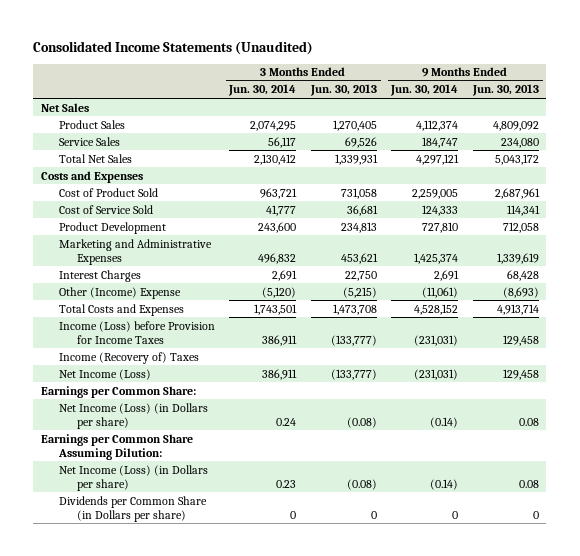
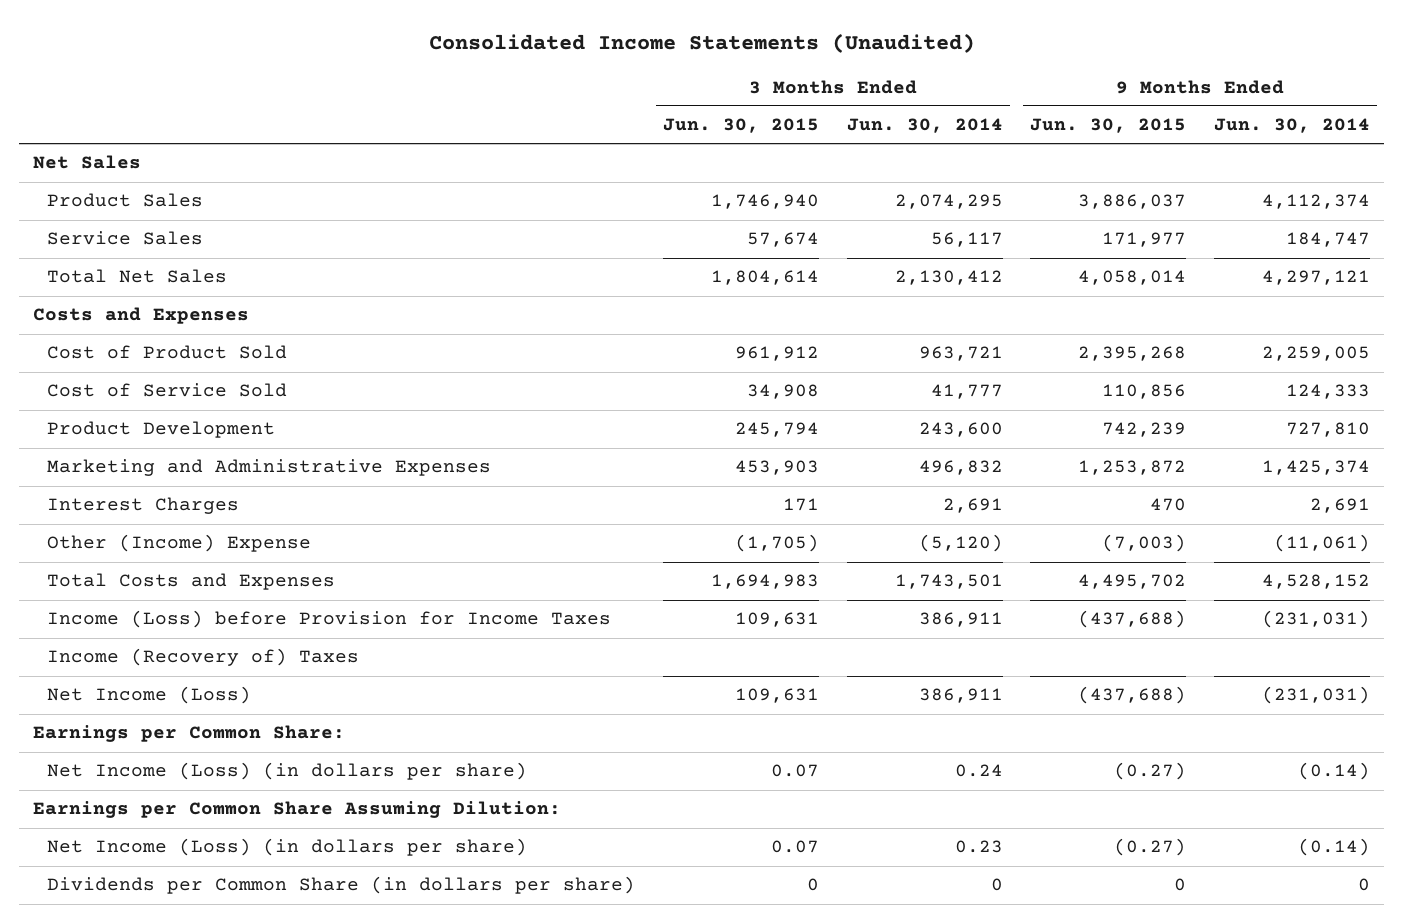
- | 3 Months Ended Jun. 30, 2014 | 3 Months Ended Jun. 30, 2013 | 9 Months Ended Jun. 30, 2014 | 9 Months Ended Jun. 30, 2013
+ | 3 Months Ended Jun. 30, 2015 | 3 Months Ended Jun. 30, 2014 | 9 Months Ended Jun. 30, 2015 | 9 Months Ended Jun. 30, 2014
- Net Income (Loss) (in Dollars per share) | 0.24 | (0.08) | (0.14) | 0.08
+ Net Income (Loss) (in dollars per share) | 0.07 | 0.24 | (0.27) | (0.14)
- Net Income (Loss) (in Dollars per share) | 0.23 | (0.08) | (0.14) | 0.08
- Dividends per Common Share (in Dollars per share) | 0 | 0 | 0 | 0
+ Net Income (Loss) (in dollars per share) | 0.07 | 0.23 | (0.27) | (0.14)
+ Dividends per Common Share (in dollars per share) | 0 | 0 | 0 | 0

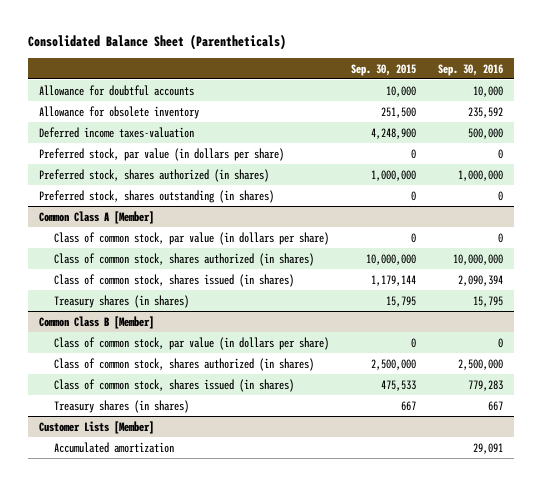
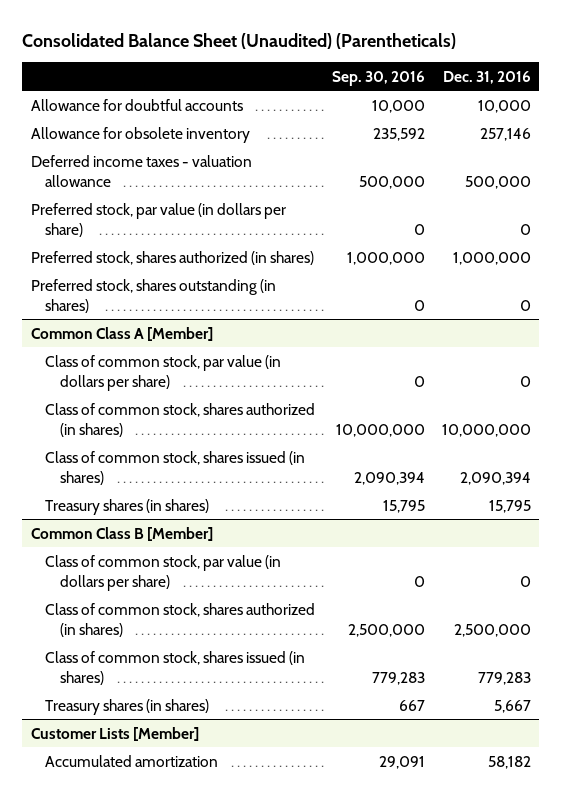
- Consolidated Balance Sheet (Parentheticals)
+ Consolidated Balance Sheet (Unaudited) (Parentheticals)
- | Sep. 30, 2015 | Sep. 30, 2016
+ | Sep. 30, 2016 | Dec. 31, 2016
- Deferred income taxes-valuation | 4,248,900 | 500,000
+ Deferred income taxes - valuation allowance | 500,000 | 500,000

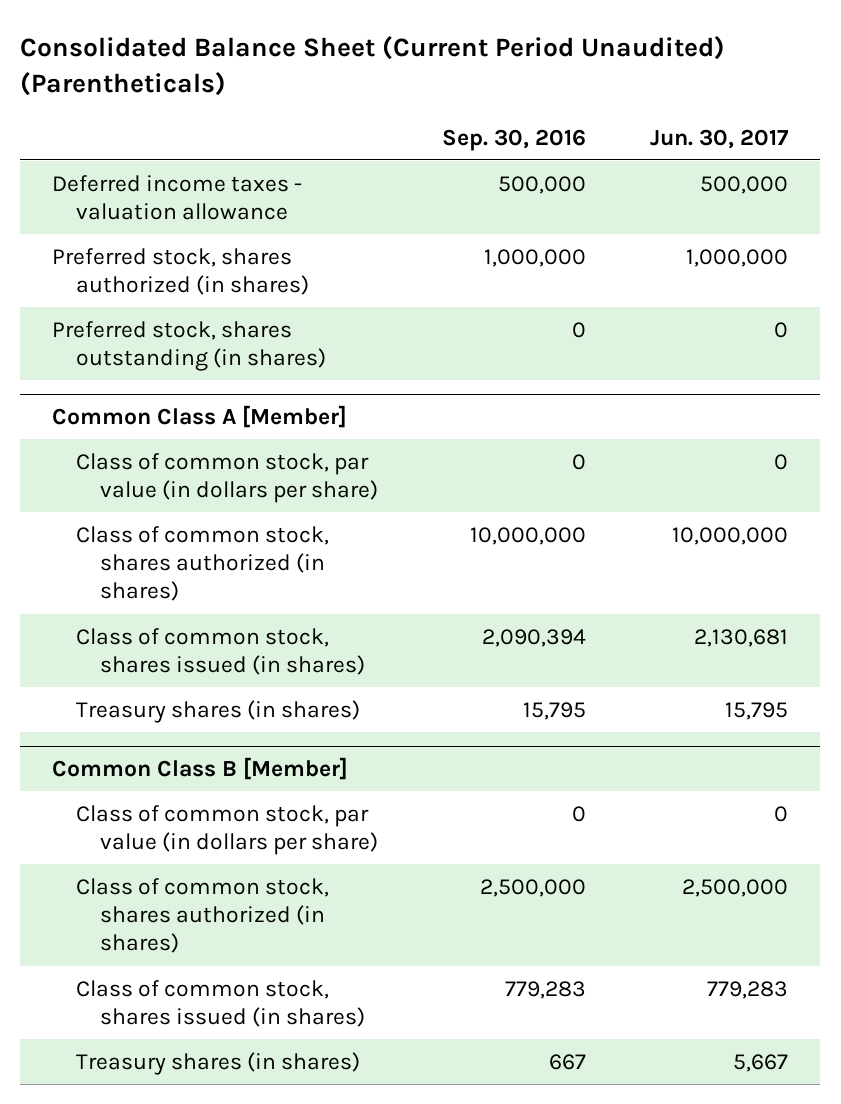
- Consolidated Balance Sheet (Unaudited) (Parentheticals)
+ Consolidated Balance Sheet (Current Period Unaudited) (Parentheticals)
- | Sep. 30, 2016 | Dec. 31, 2016
+ | Sep. 30, 2016 | Jun. 30, 2017
- Allowance for doubtful accounts | 10,000 | 10,000
- Allowance for obsolete inventory | 235,592 | 257,146
- Preferred stock, par value (in dollars per share) | 0 | 0
- Customer Lists [Member]
- Accumulated amortization | 29,091 | 58,182

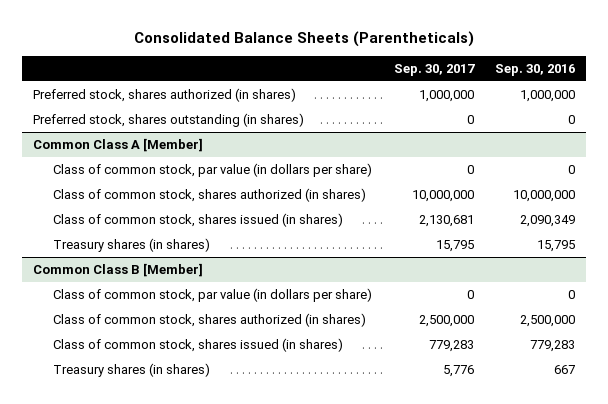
- Consolidated Balance Sheet (Current Period Unaudited) (Parentheticals)
+ Consolidated Balance Sheets (Parentheticals)
- | Sep. 30, 2016 | Jun. 30, 2017
+ | Sep. 30, 2017 | Sep. 30, 2016
- Deferred income taxes - valuation allowance | 500,000 | 500,000
@ Common Class A [Member]
- Class of common stock, shares issued (in shares) | 2,090,394 | 2,130,681
+ Class of common stock, shares issued (in shares) | 2,130,681 | 2,090,349

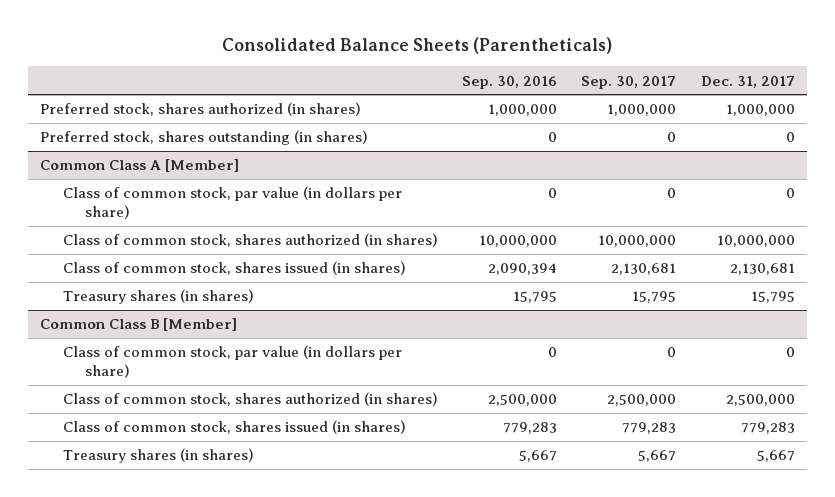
- | Sep. 30, 2017 | Sep. 30, 2016
+ | Sep. 30, 2016 | Sep. 30, 2017 | Dec. 31, 2017
@ Common Class A [Member]
- Class of common stock, shares issued (in shares) | 2,130,681 | 2,090,349
+ Class of common stock, shares issued (in shares) | 2,090,394 | 2,130,681 | 2,130,681
@ Common Class B [Member]
- Treasury shares (in shares) | 5,776 | 667
+ Treasury shares (in shares) | 5,667 | 5,667 | 5,667

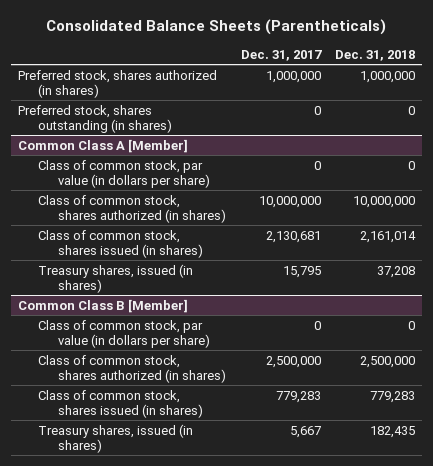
- | Sep. 30, 2016 | Sep. 30, 2017 | Dec. 31, 2017
+ | Dec. 31, 2017 | Dec. 31, 2018
@ Common Class A [Member]
- Treasury shares (in shares) | 15,795 | 15,795 | 15,795
+ Treasury shares, issued (in shares) | 15,795 | 37,208
@ Common Class B [Member]
- Treasury shares (in shares) | 5,667 | 5,667 | 5,667
+ Treasury shares, issued (in shares) | 5,667 | 182,435

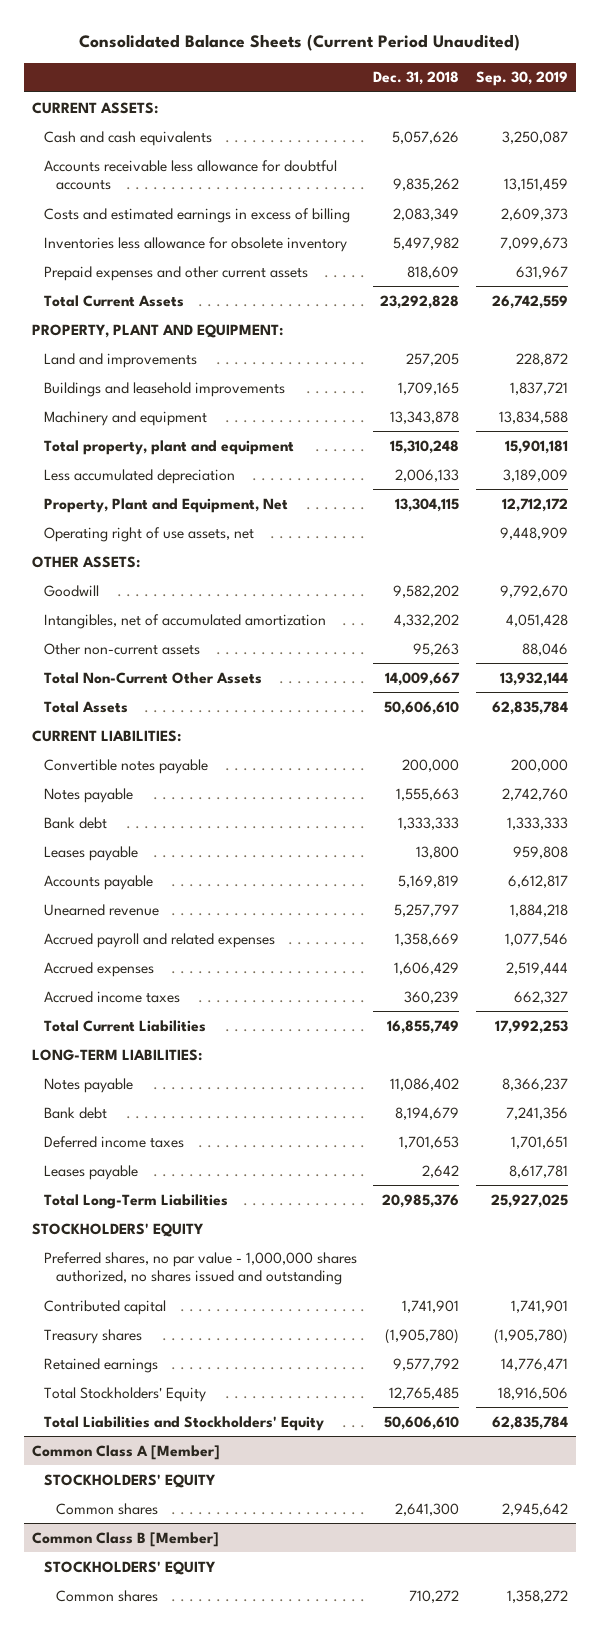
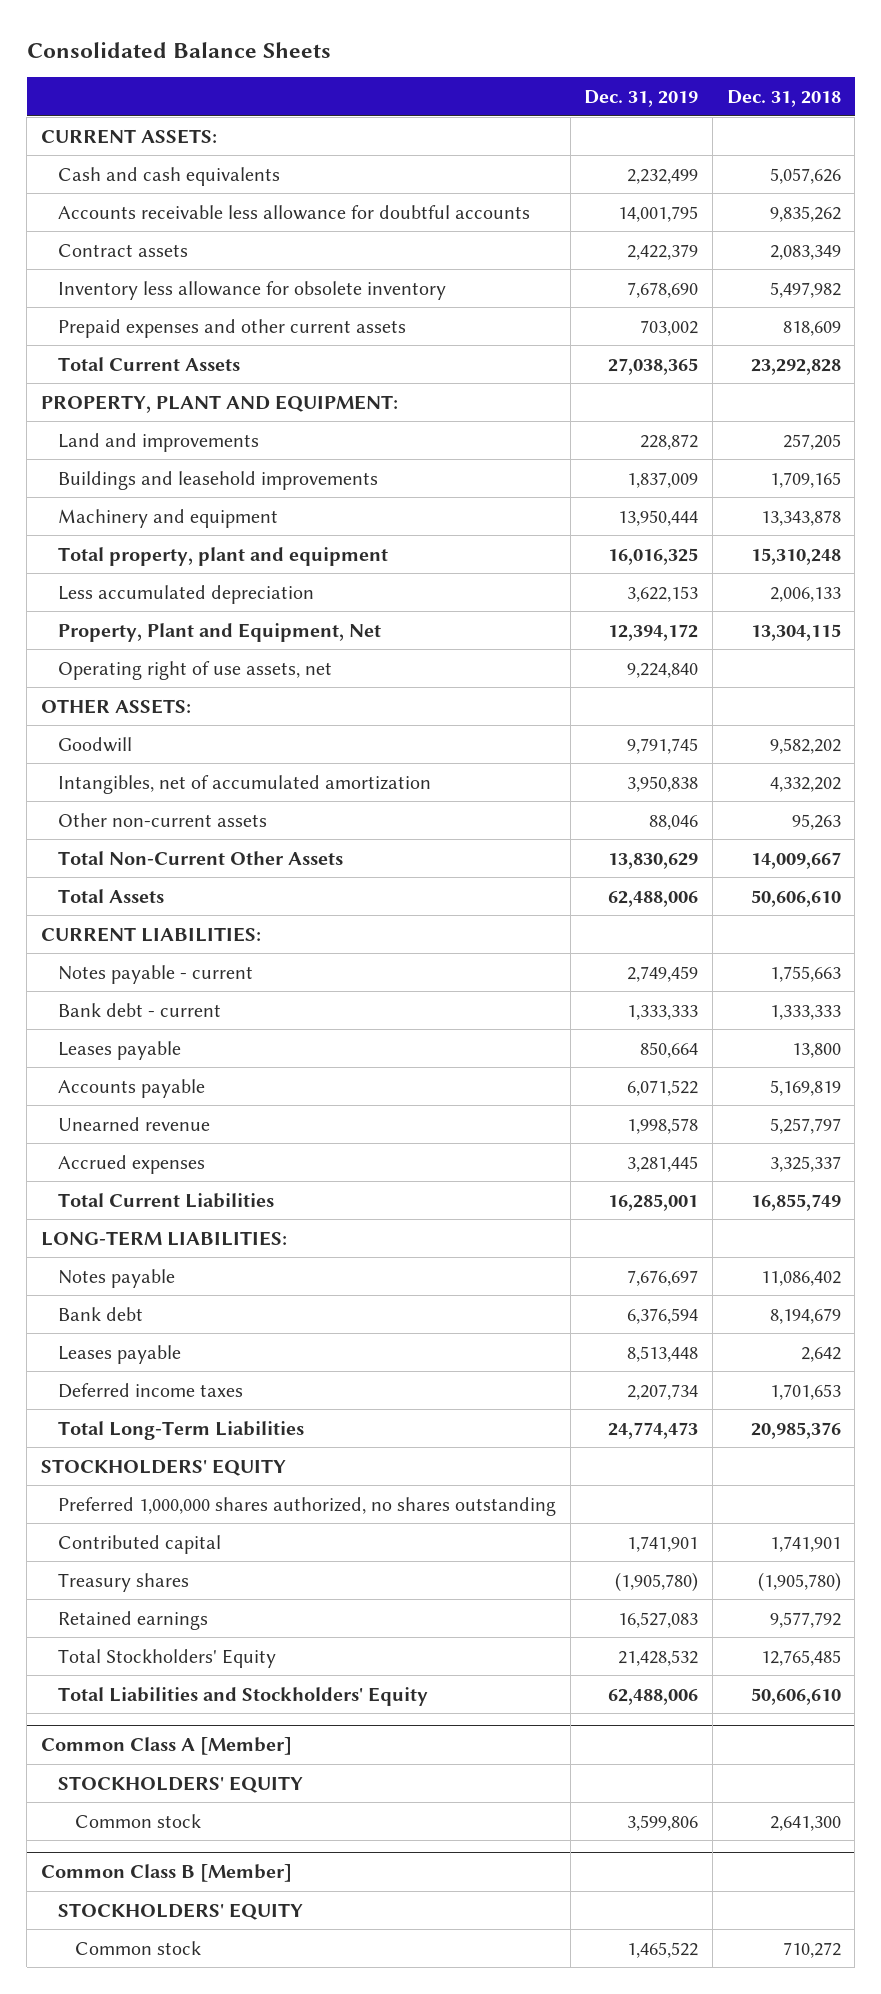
- Consolidated Balance Sheets (Current Period Unaudited)
+ Consolidated Balance Sheets
- | Dec. 31, 2018 | Sep. 30, 2019
+ | Dec. 31, 2019 | Dec. 31, 2018
- Costs and estimated earnings in excess of billing | 2,083,349 | 2,609,373
- Inventories less allowance for obsolete inventory | 5,497,982 | 7,099,673
+ Contract assets | 2,422,379 | 2,083,349
+ Inventory less allowance for obsolete inventory | 7,678,690 | 5,497,982
- Convertible notes payable | 200,000 | 200,000
- Notes payable | 1,555,663 | 2,742,760
- Bank debt | 1,333,333 | 1,333,333
+ Notes payable - current | 2,749,459 | 1,755,663
+ Bank debt - current | 1,333,333 | 1,333,333
- Accrued payroll and related expenses | 1,358,669 | 1,077,546
- Accrued expenses | 1,606,429 | 2,519,444
- Accrued income taxes | 360,239 | 662,327
+ Accrued expenses | 3,281,445 | 3,325,337
moved down: Deferred income taxes | 2,207,734 | 1,701,653
- Preferred shares, no par value - 1,000,000 shares authorized, no shares issued and outstanding
+ Preferred 1,000,000 shares authorized, no shares outstanding
@ Common Class A [Member]
- Common shares | 2,641,300 | 2,945,642
+ Common stock | 3,599,806 | 2,641,300
@ Common Class B [Member]
- Common shares | 710,272 | 1,358,272
+ Common stock | 1,465,522 | 710,272

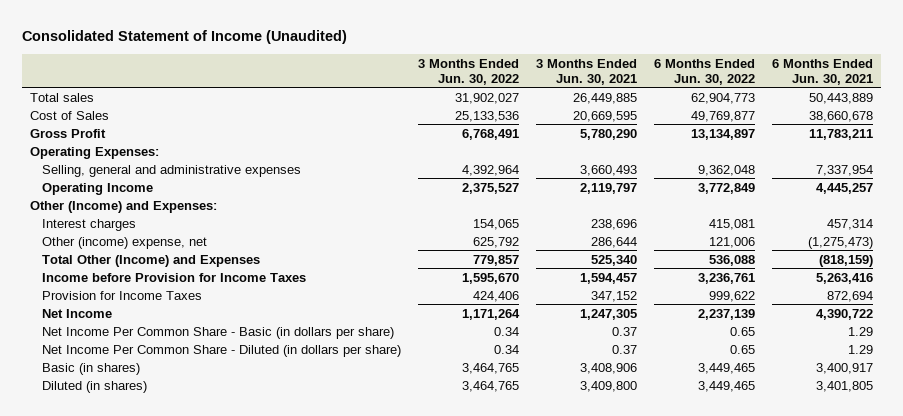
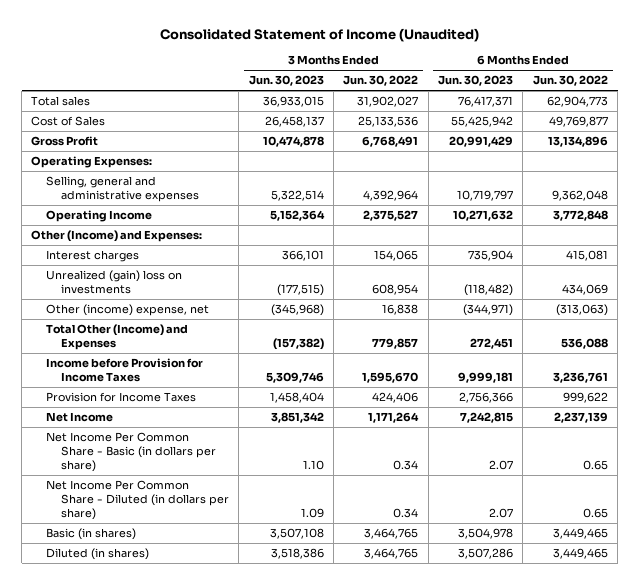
- | 3 Months Ended Jun. 30, 2022 | 3 Months Ended Jun. 30, 2021 | 6 Months Ended Jun. 30, 2022 | 6 Months Ended Jun. 30, 2021
+ | 3 Months Ended Jun. 30, 2023 | 3 Months Ended Jun. 30, 2022 | 6 Months Ended Jun. 30, 2023 | 6 Months Ended Jun. 30, 2022
- Gross Profit | 6,768,491 | 5,780,290 | 13,134,897 | 11,783,211
+ Gross Profit | 10,474,878 | 6,768,491 | 20,991,429 | 13,134,896
- Operating Income | 2,375,527 | 2,119,797 | 3,772,849 | 4,445,257
+ Operating Income | 5,152,364 | 2,375,527 | 10,271,632 | 3,772,848
- Other (income) expense, net | 625,792 | 286,644 | 121,006 | (1,275,473)
+ Unrealized (gain) loss on investments | (177,515) | 608,954 | (118,482) | 434,069
+ Other (income) expense, net | (345,968) | 16,838 | (344,971) | (313,063)

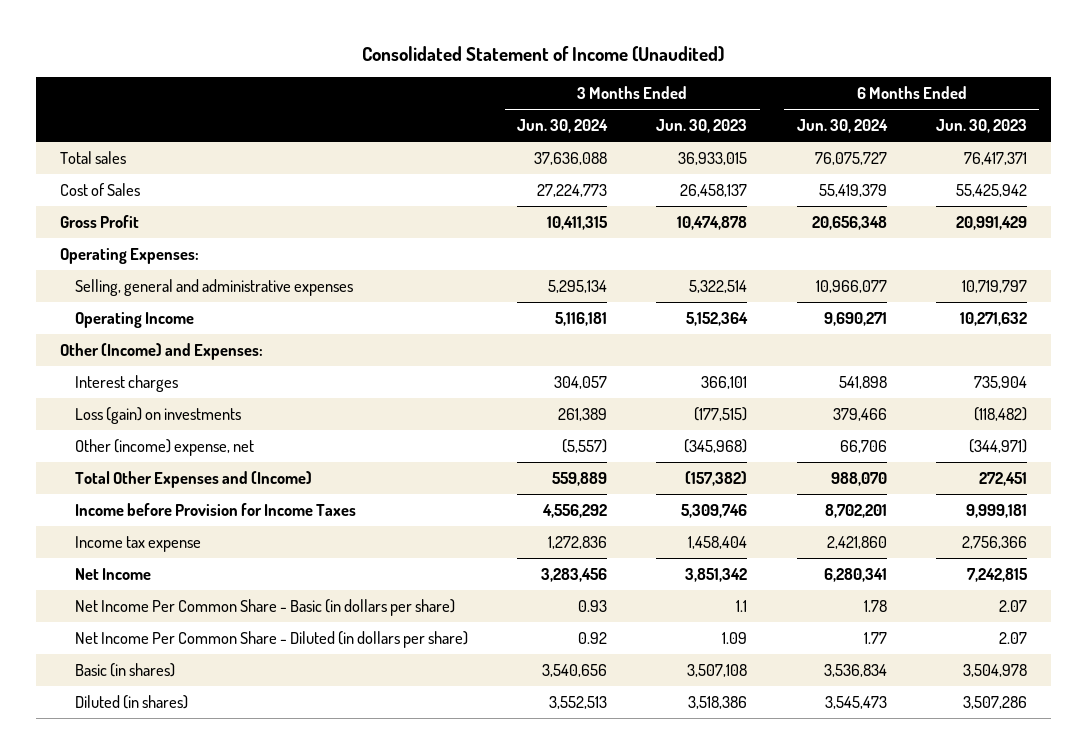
- | 3 Months Ended Jun. 30, 2023 | 3 Months Ended Jun. 30, 2022 | 6 Months Ended Jun. 30, 2023 | 6 Months Ended Jun. 30, 2022
+ | 3 Months Ended Jun. 30, 2024 | 3 Months Ended Jun. 30, 2023 | 6 Months Ended Jun. 30, 2024 | 6 Months Ended Jun. 30, 2023
- Unrealized (gain) loss on investments | (177,515) | 608,954 | (118,482) | 434,069
+ Loss (gain) on investments | 261,389 | (177,515) | 379,466 | (118,482)
- Total Other (Income) and Expenses | (157,382) | 779,857 | 272,451 | 536,088
+ Total Other Expenses and (Income) | 559,889 | (157,382) | 988,070 | 272,451
- Provision for Income Taxes | 1,458,404 | 424,406 | 2,756,366 | 999,622
+ Income tax expense | 1,272,836 | 1,458,404 | 2,421,860 | 2,756,366
- Net Income Per Common Share - Basic (in dollars per share) | 1.10 | 0.34 | 2.07 | 0.65
+ Net Income Per Common Share - Basic (in dollars per share) | 0.93 | 1.1 | 1.78 | 2.07

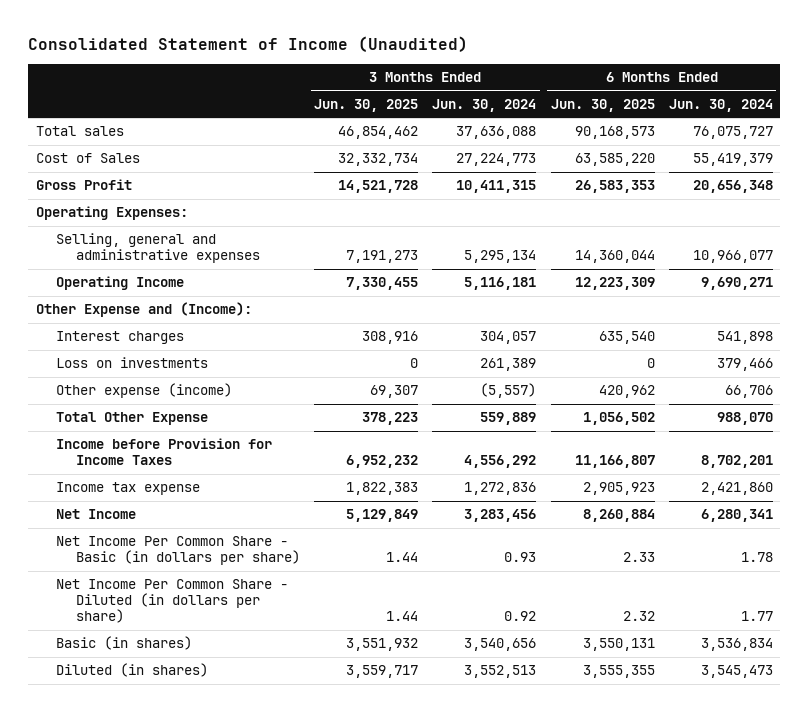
- | 3 Months Ended Jun. 30, 2024 | 3 Months Ended Jun. 30, 2023 | 6 Months Ended Jun. 30, 2024 | 6 Months Ended Jun. 30, 2023
+ | 3 Months Ended Jun. 30, 2025 | 3 Months Ended Jun. 30, 2024 | 6 Months Ended Jun. 30, 2025 | 6 Months Ended Jun. 30, 2024
- Other (Income) and Expenses:
+ Other Expense and (Income):
- Loss (gain) on investments | 261,389 | (177,515) | 379,466 | (118,482)
- Other (income) expense, net | (5,557) | (345,968) | 66,706 | (344,971)
- Total Other Expenses and (Income) | 559,889 | (157,382) | 988,070 | 272,451
+ Loss on investments | 0 | 261,389 | 0 | 379,466
+ Other expense (income) | 69,307 | (5,557) | 420,962 | 66,706
+ Total Other Expense | 378,223 | 559,889 | 1,056,502 | 988,070

